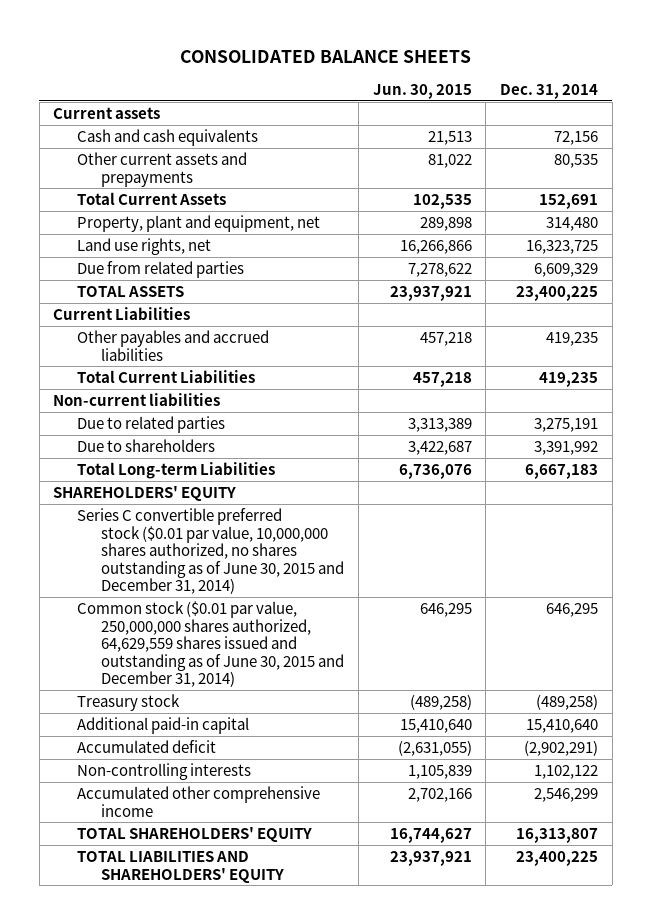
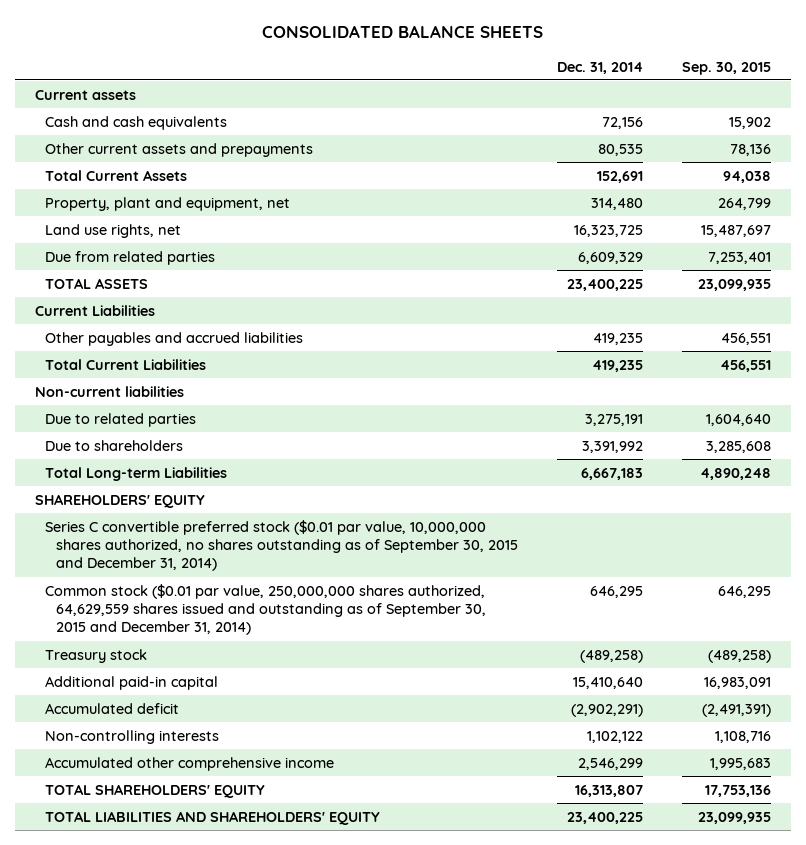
- | Jun. 30, 2015 | Dec. 31, 2014
+ | Dec. 31, 2014 | Sep. 30, 2015
- Series C convertible preferred stock ($0.01 par value, 10,000,000 shares authorized, no shares outstanding as of June 30, 2015 and December 31, 2014)
- Common stock ($0.01 par value, 250,000,000 shares authorized, 64,629,559 shares issued and outstanding as of June 30, 2015 and December 31, 2014) | 646,295 | 646,295
+ Series C convertible preferred stock ($0.01 par value, 10,000,000 shares authorized, no shares outstanding as of September 30, 2015 and December 31, 2014)
+ Common stock ($0.01 par value, 250,000,000 shares authorized, 64,629,559 shares issued and outstanding as of September 30, 2015 and December 31, 2014) | 646,295 | 646,295

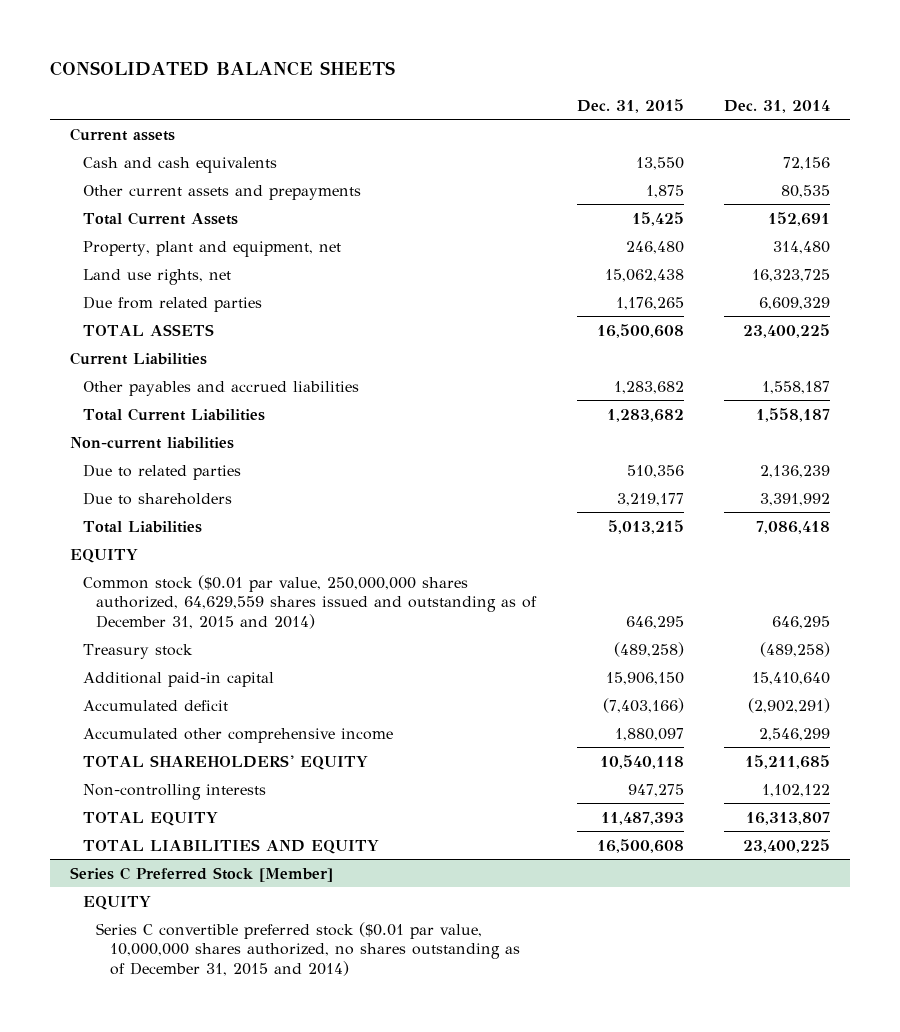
- | Dec. 31, 2014 | Sep. 30, 2015
+ | Dec. 31, 2015 | Dec. 31, 2014
- Other payables and accrued liabilities | 419,235 | 456,551
- Total Current Liabilities | 419,235 | 456,551
+ Other payables and accrued liabilities | 1,283,682 | 1,558,187
+ Total Current Liabilities | 1,283,682 | 1,558,187
- Due to related parties | 3,275,191 | 1,604,640
+ Due to related parties | 510,356 | 2,136,239
- Total Long-term Liabilities | 6,667,183 | 4,890,248
- SHAREHOLDERS' EQUITY
- Series C convertible preferred stock ($0.01 par value, 10,000,000 shares authorized, no shares outstanding as of September 30, 2015 and December 31, 2014)
- Common stock ($0.01 par value, 250,000,000 shares authorized, 64,629,559 shares issued and outstanding as of September 30, 2015 and December 31, 2014) | 646,295 | 646,295
+ Total Liabilities | 5,013,215 | 7,086,418
+ EQUITY
+ Common stock ($0.01 par value, 250,000,000 shares authorized, 64,629,559 shares issued and outstanding as of December 31, 2015 and 2014) | 646,295 | 646,295
- TOTAL SHAREHOLDERS' EQUITY | 16,313,807 | 17,753,136
- TOTAL LIABILITIES AND SHAREHOLDERS' EQUITY | 23,400,225 | 23,099,935
+ TOTAL SHAREHOLDERS' EQUITY | 10,540,118 | 15,211,685
moved down: Non-controlling interests | 947,275 | 1,102,122
+ TOTAL EQUITY | 11,487,393 | 16,313,807
+ TOTAL LIABILITIES AND EQUITY | 16,500,608 | 23,400,225
+ Series C Preferred Stock [Member]
+ EQUITY
+ Series C convertible preferred stock ($0.01 par value, 10,000,000 shares authorized, no shares outstanding as of December 31, 2015 and 2014)

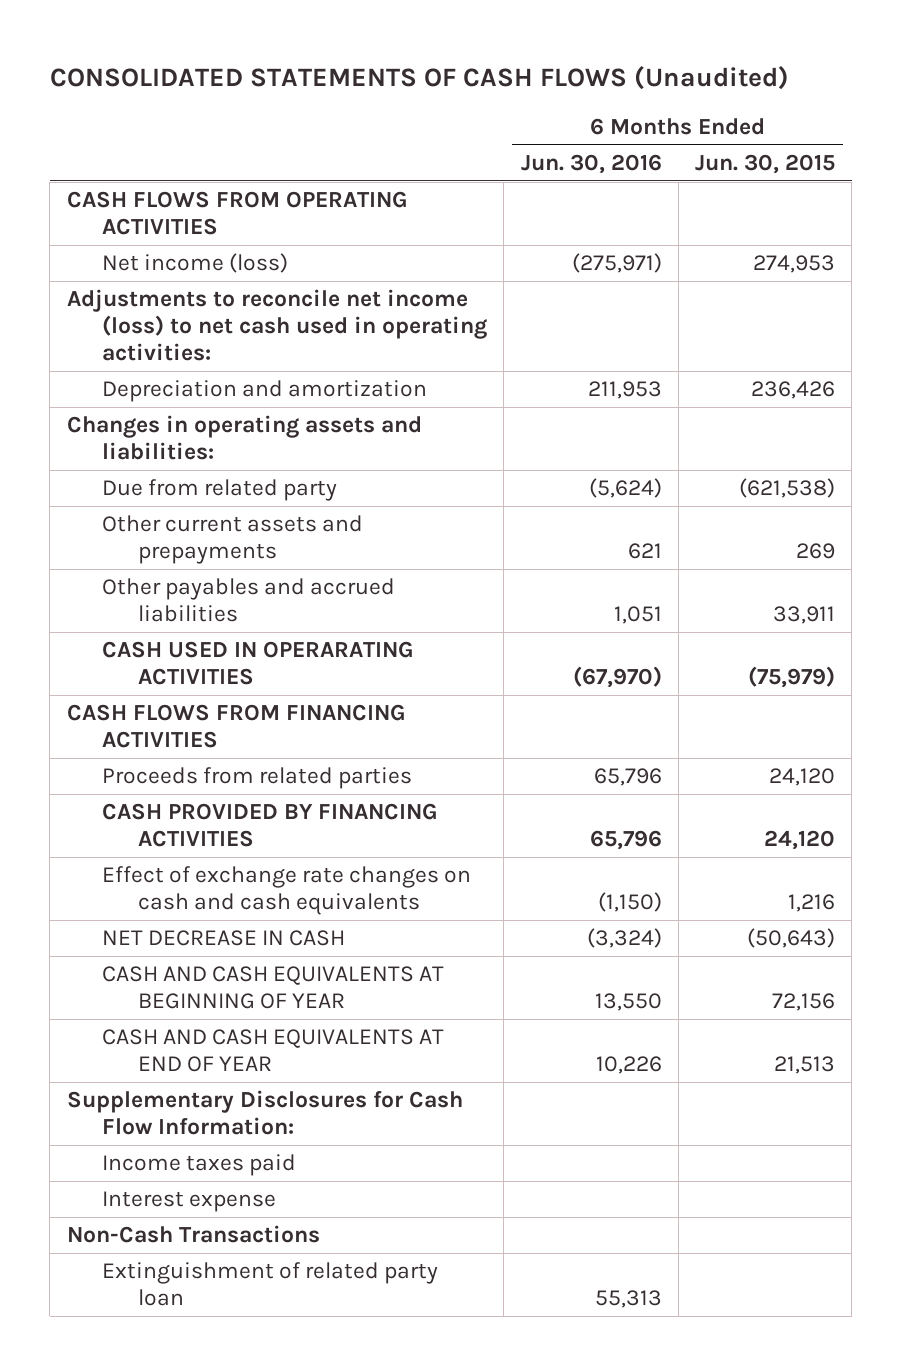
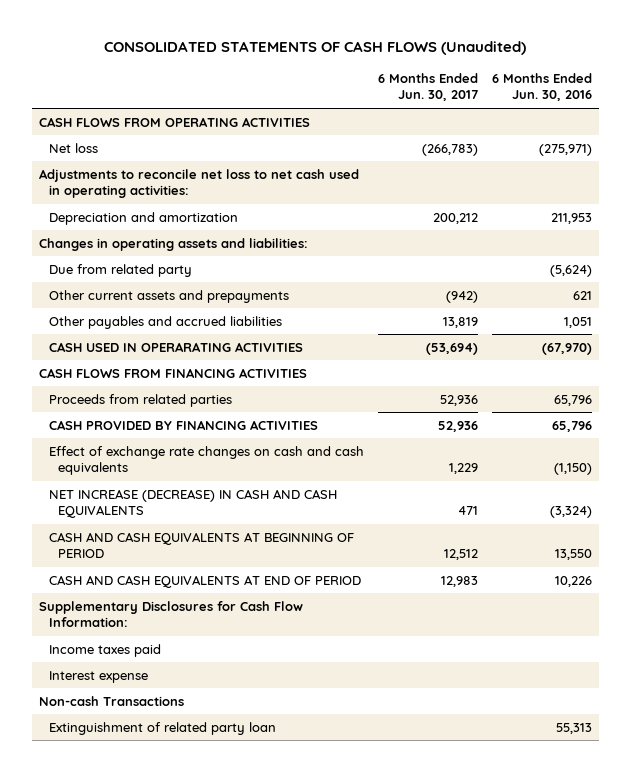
- | 6 Months Ended Jun. 30, 2016 | 6 Months Ended Jun. 30, 2015
+ | 6 Months Ended Jun. 30, 2017 | 6 Months Ended Jun. 30, 2016
- Net income (loss) | (275,971) | 274,953
- Adjustments to reconcile net income (loss) to net cash used in operating activities:
+ Net loss | (266,783) | (275,971)
+ Adjustments to reconcile net loss to net cash used in operating activities:
- NET DECREASE IN CASH | (3,324) | (50,643)
- CASH AND CASH EQUIVALENTS AT BEGINNING OF YEAR | 13,550 | 72,156
- CASH AND CASH EQUIVALENTS AT END OF YEAR | 10,226 | 21,513
+ NET INCREASE (DECREASE) IN CASH AND CASH EQUIVALENTS | 471 | (3,324)
+ CASH AND CASH EQUIVALENTS AT BEGINNING OF PERIOD | 12,512 | 13,550
+ CASH AND CASH EQUIVALENTS AT END OF PERIOD | 12,983 | 10,226
- Non-Cash Transactions
+ Non-cash Transactions

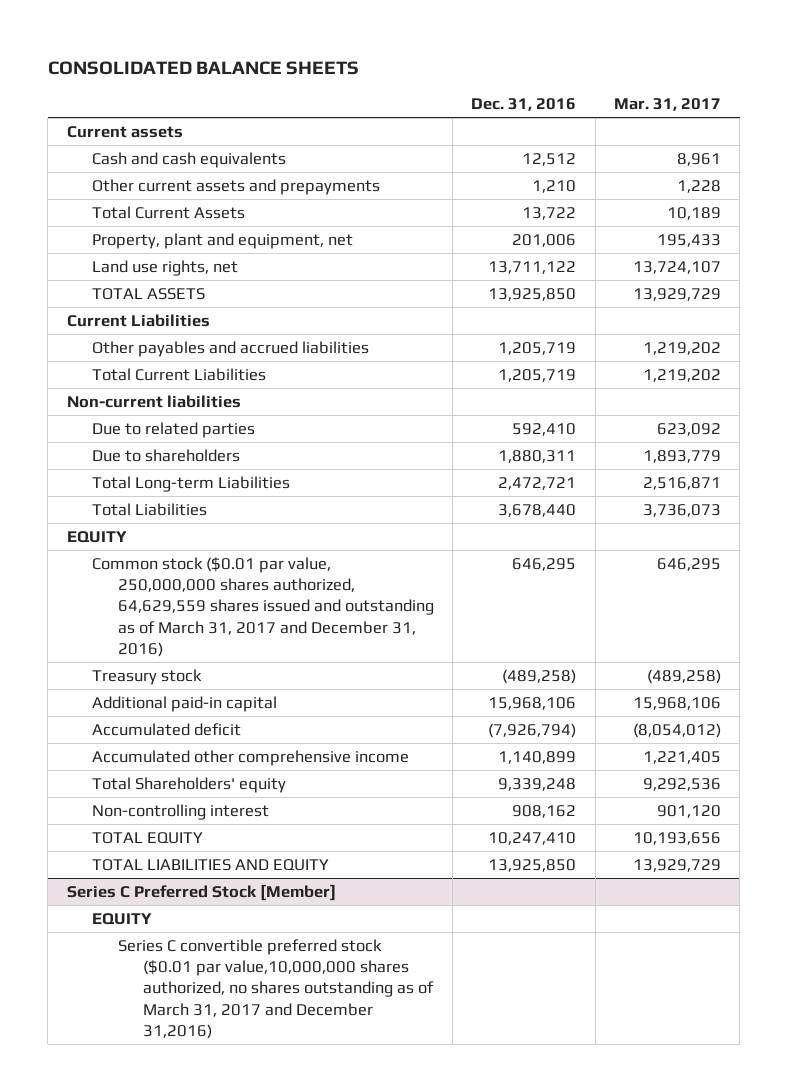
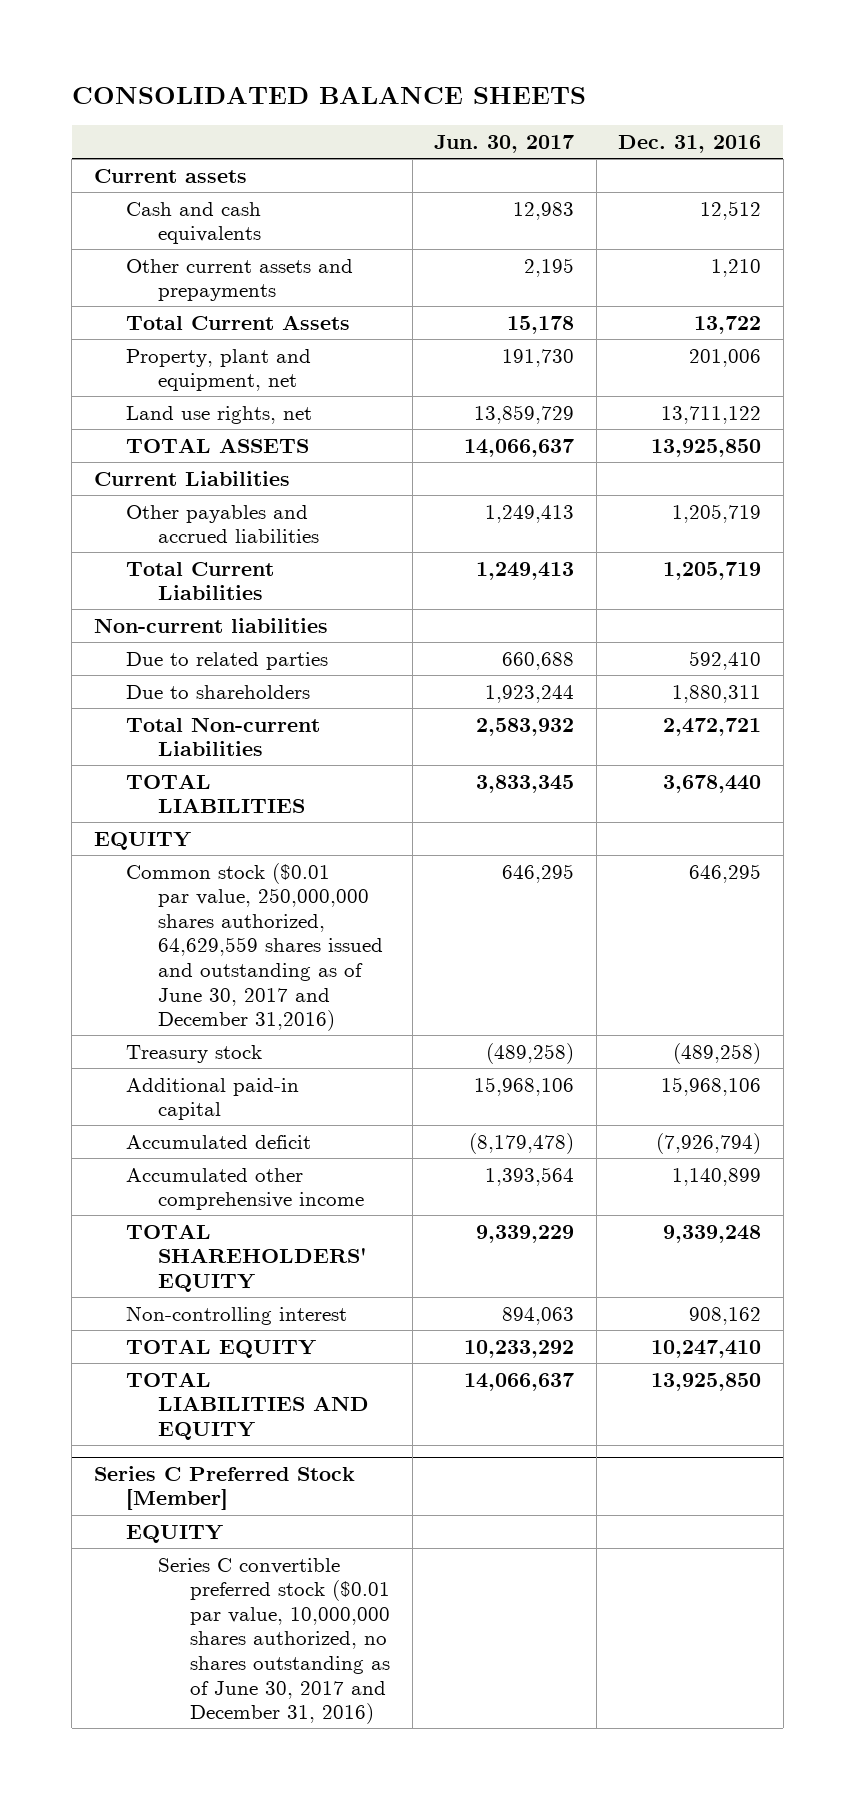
- | Dec. 31, 2016 | Mar. 31, 2017
+ | Jun. 30, 2017 | Dec. 31, 2016
- Total Long-term Liabilities | 2,472,721 | 2,516,871
- Total Liabilities | 3,678,440 | 3,736,073
+ Total Non-current Liabilities | 2,583,932 | 2,472,721
+ TOTAL LIABILITIES | 3,833,345 | 3,678,440
- Common stock ($0.01 par value, 250,000,000 shares authorized, 64,629,559 shares issued and outstanding as of March 31, 2017 and December 31, 2016) | 646,295 | 646,295
+ Common stock ($0.01 par value, 250,000,000 shares authorized, 64,629,559 shares issued and outstanding as of June 30, 2017 and December 31,2016) | 646,295 | 646,295
- Total Shareholders' equity | 9,339,248 | 9,292,536
+ TOTAL SHAREHOLDERS' EQUITY | 9,339,229 | 9,339,248
@ Series C Preferred Stock [Member]
- Series C convertible preferred stock ($0.01 par value,10,000,000 shares authorized, no shares outstanding as of March 31, 2017 and December 31,2016)
+ Series C convertible preferred stock ($0.01 par value, 10,000,000 shares authorized, no shares outstanding as of June 30, 2017 and December 31, 2016)

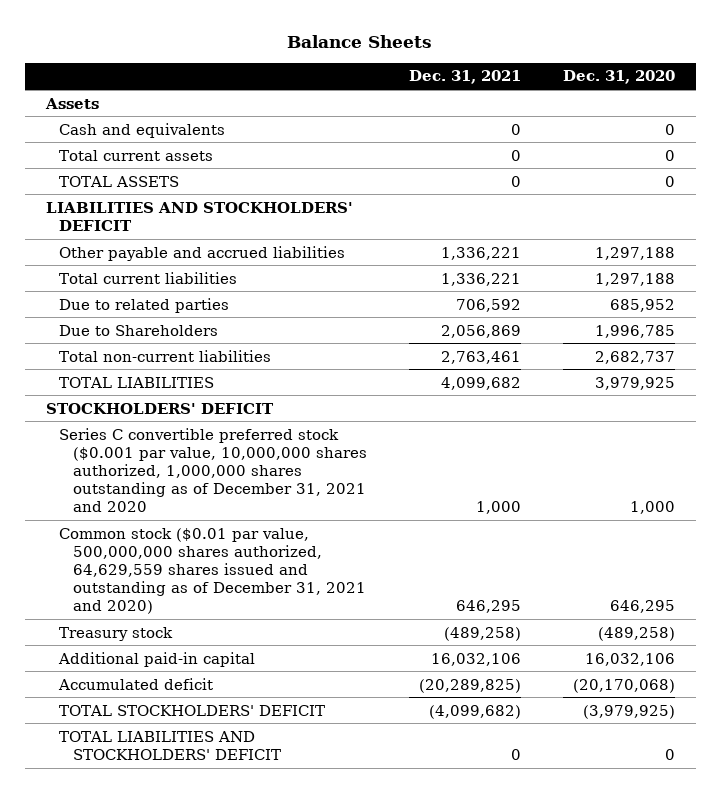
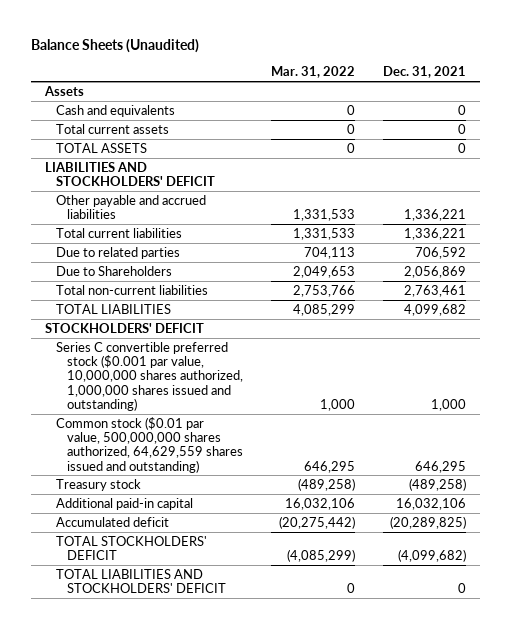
- Balance Sheets
+ Balance Sheets (Unaudited)
- | Dec. 31, 2021 | Dec. 31, 2020
+ | Mar. 31, 2022 | Dec. 31, 2021
- Series C convertible preferred stock ($0.001 par value, 10,000,000 shares authorized, 1,000,000 shares outstanding as of December 31, 2021 and 2020 | 1,000 | 1,000
- Common stock ($0.01 par value, 500,000,000 shares authorized, 64,629,559 shares issued and outstanding as of December 31, 2021 and 2020) | 646,295 | 646,295
+ Series C convertible preferred stock ($0.001 par value, 10,000,000 shares authorized, 1,000,000 shares issued and outstanding) | 1,000 | 1,000
+ Common stock ($0.01 par value, 500,000,000 shares authorized, 64,629,559 shares issued and outstanding) | 646,295 | 646,295

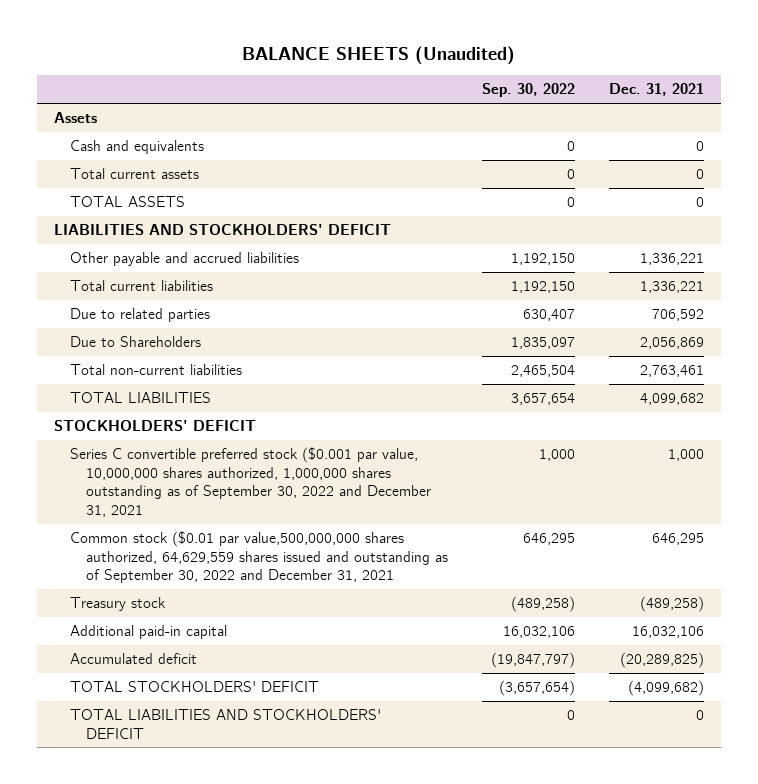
- Balance Sheets (Unaudited)
+ BALANCE SHEETS (Unaudited)
- | Mar. 31, 2022 | Dec. 31, 2021
+ | Sep. 30, 2022 | Dec. 31, 2021
- Series C convertible preferred stock ($0.001 par value, 10,000,000 shares authorized, 1,000,000 shares issued and outstanding) | 1,000 | 1,000
- Common stock ($0.01 par value, 500,000,000 shares authorized, 64,629,559 shares issued and outstanding) | 646,295 | 646,295
+ Series C convertible preferred stock ($0.001 par value, 10,000,000 shares authorized, 1,000,000 shares outstanding as of September 30, 2022 and December 31, 2021 | 1,000 | 1,000
+ Common stock ($0.01 par value,500,000,000 shares authorized, 64,629,559 shares issued and outstanding as of September 30, 2022 and December 31, 2021 | 646,295 | 646,295

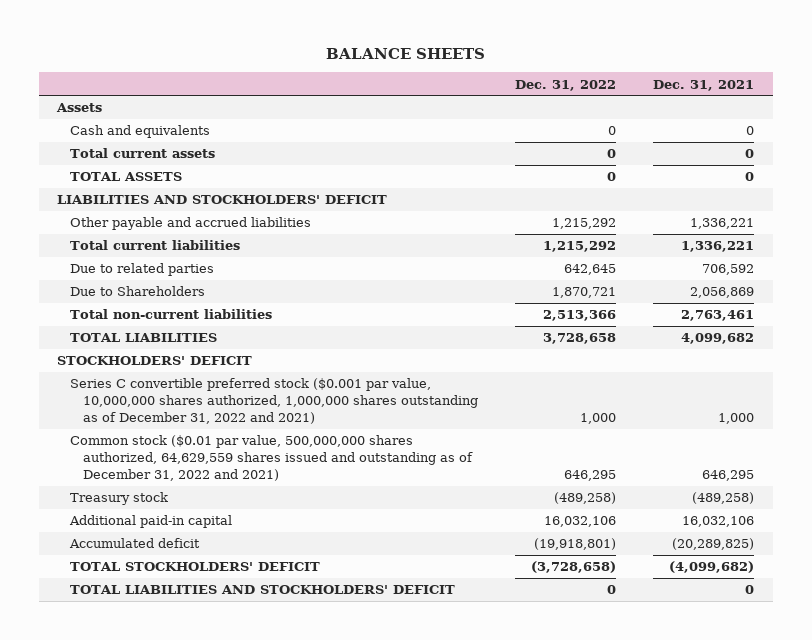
- BALANCE SHEETS (Unaudited)
+ BALANCE SHEETS
- | Sep. 30, 2022 | Dec. 31, 2021
+ | Dec. 31, 2022 | Dec. 31, 2021
- Series C convertible preferred stock ($0.001 par value, 10,000,000 shares authorized, 1,000,000 shares outstanding as of September 30, 2022 and December 31, 2021 | 1,000 | 1,000
- Common stock ($0.01 par value,500,000,000 shares authorized, 64,629,559 shares issued and outstanding as of September 30, 2022 and December 31, 2021 | 646,295 | 646,295
+ Series C convertible preferred stock ($0.001 par value, 10,000,000 shares authorized, 1,000,000 shares outstanding as of December 31, 2022 and 2021) | 1,000 | 1,000
+ Common stock ($0.01 par value, 500,000,000 shares authorized, 64,629,559 shares issued and outstanding as of December 31, 2022 and 2021) | 646,295 | 646,295

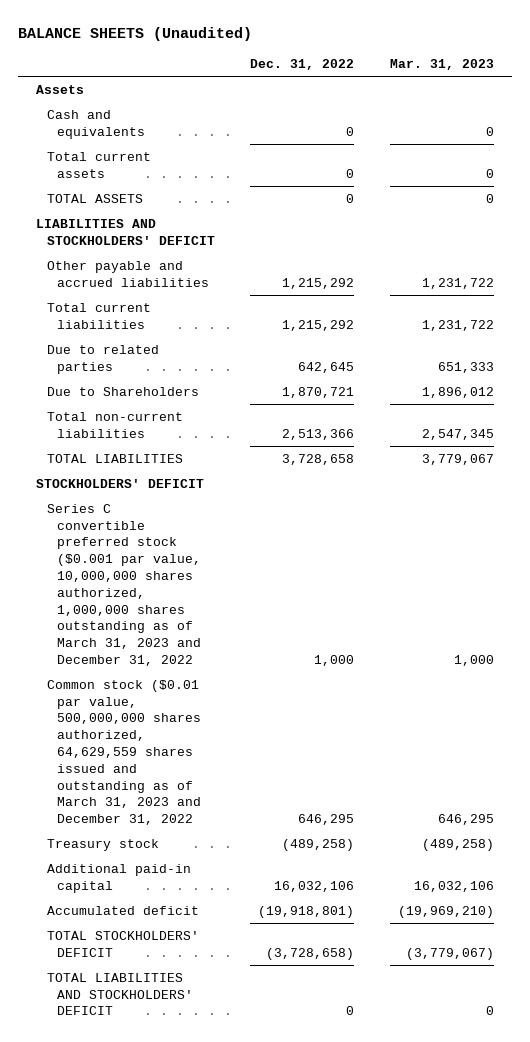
- BALANCE SHEETS
+ BALANCE SHEETS (Unaudited)
- | Dec. 31, 2022 | Dec. 31, 2021
+ | Dec. 31, 2022 | Mar. 31, 2023
- Series C convertible preferred stock ($0.001 par value, 10,000,000 shares authorized, 1,000,000 shares outstanding as of December 31, 2022 and 2021) | 1,000 | 1,000
- Common stock ($0.01 par value, 500,000,000 shares authorized, 64,629,559 shares issued and outstanding as of December 31, 2022 and 2021) | 646,295 | 646,295
+ Series C convertible preferred stock ($0.001 par value, 10,000,000 shares authorized, 1,000,000 shares outstanding as of March 31, 2023 and December 31, 2022 | 1,000 | 1,000
+ Common stock ($0.01 par value, 500,000,000 shares authorized, 64,629,559 shares issued and outstanding as of March 31, 2023 and December 31, 2022 | 646,295 | 646,295

